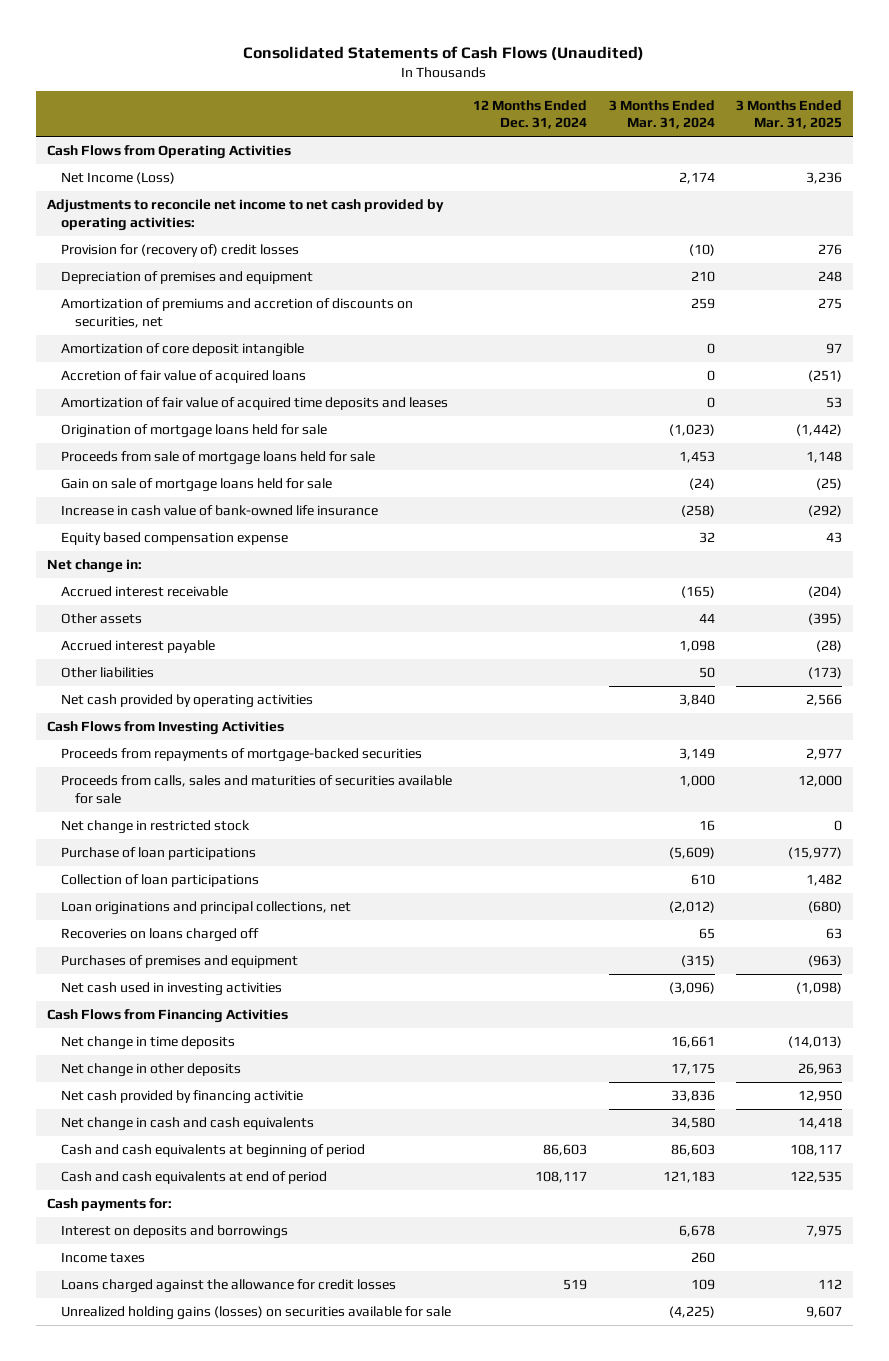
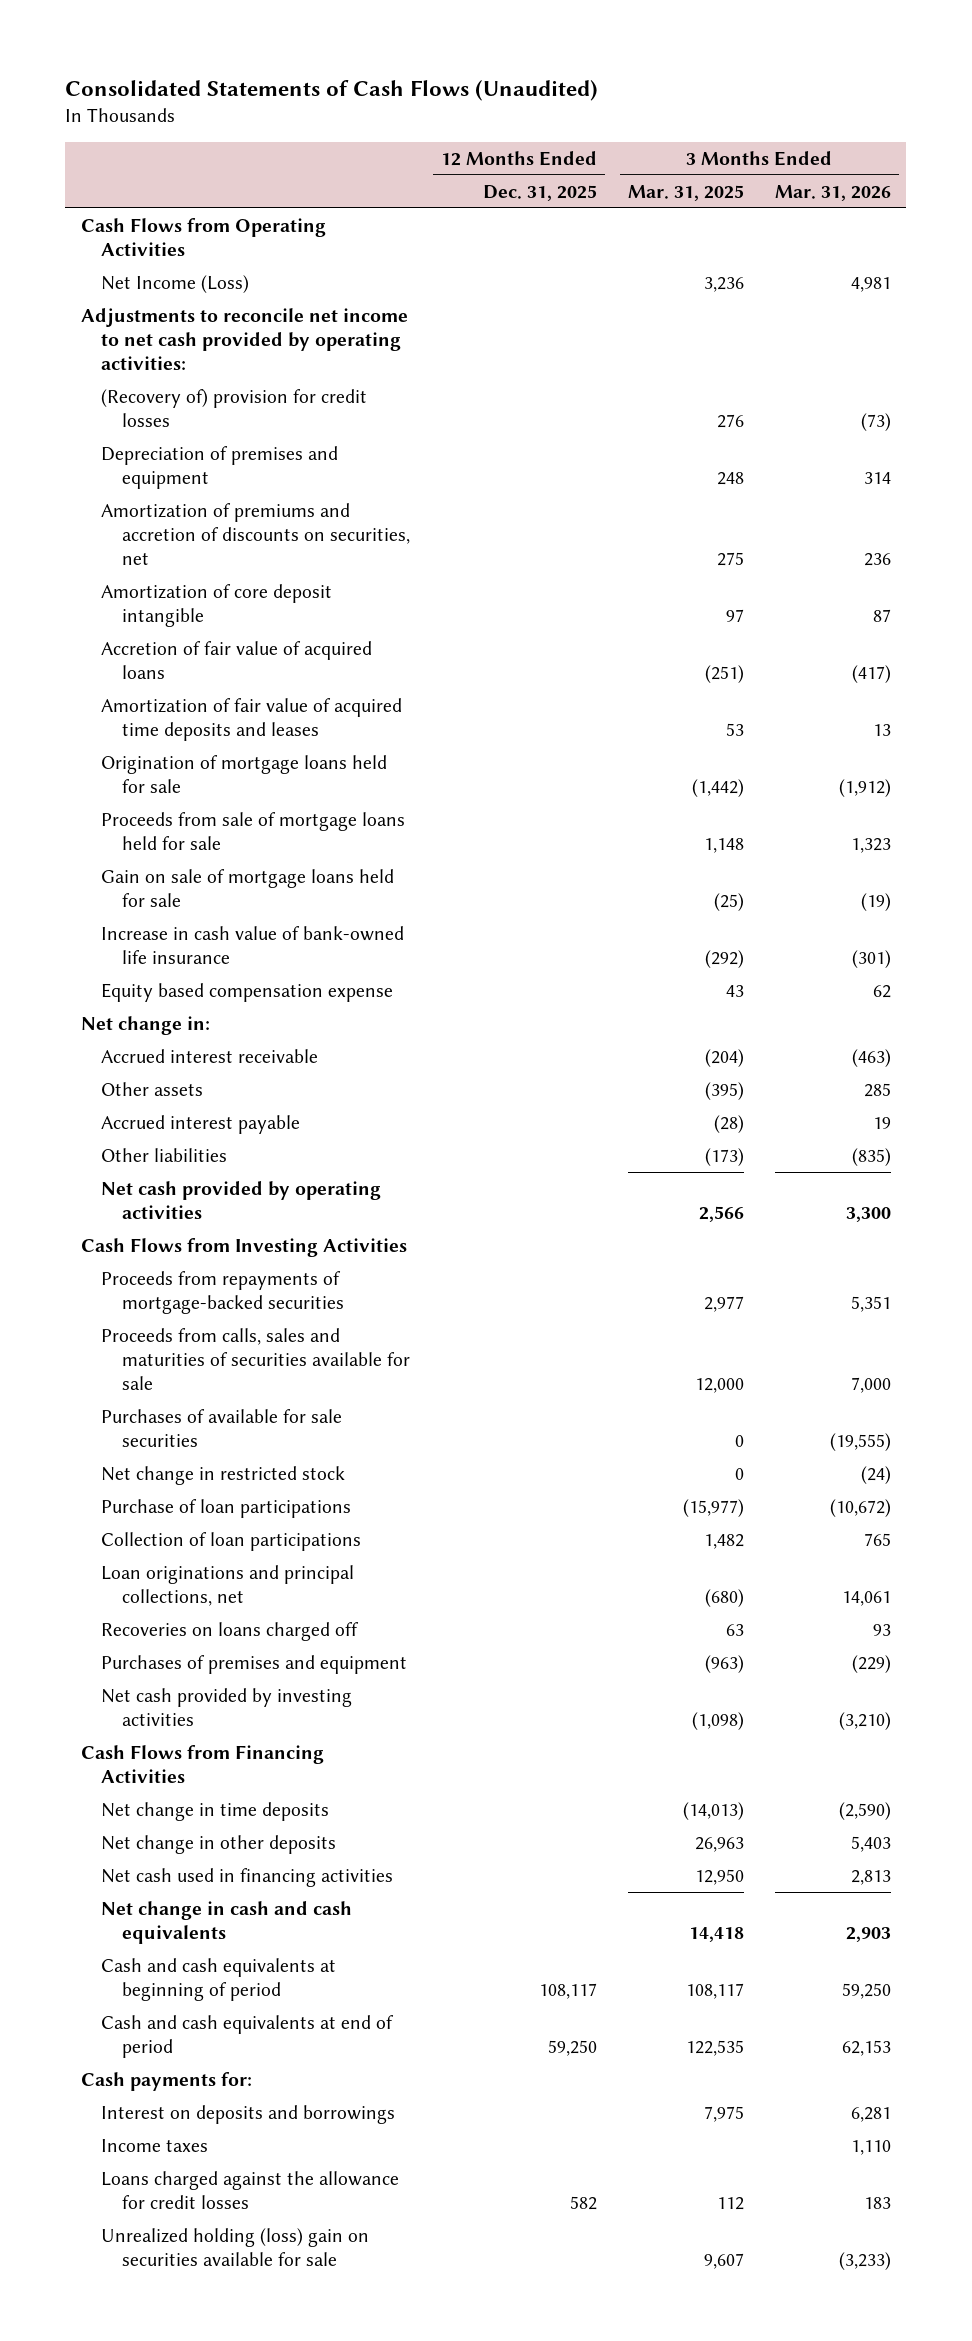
- | 12 Months Ended Dec. 31, 2024 | 3 Months Ended Mar. 31, 2024 | 3 Months Ended Mar. 31, 2025
+ | 12 Months Ended Dec. 31, 2025 | 3 Months Ended Mar. 31, 2025 | 3 Months Ended Mar. 31, 2026
- Provision for (recovery of) credit losses | | (10) | 276
+ (Recovery of) provision for credit losses | | 276 | (73)
+ Purchases of available for sale securities | | 0 | (19,555)
- Net cash used in investing activities | | (3,096) | (1,098)
+ Net cash provided by investing activities | | (1,098) | (3,210)
- Net cash provided by financing activitie | | 33,836 | 12,950
+ Net cash used in financing activities | | 12,950 | 2,813
- Unrealized holding gains (losses) on securities available for sale | | (4,225) | 9,607
+ Unrealized holding (loss) gain on securities available for sale | | 9,607 | (3,233)

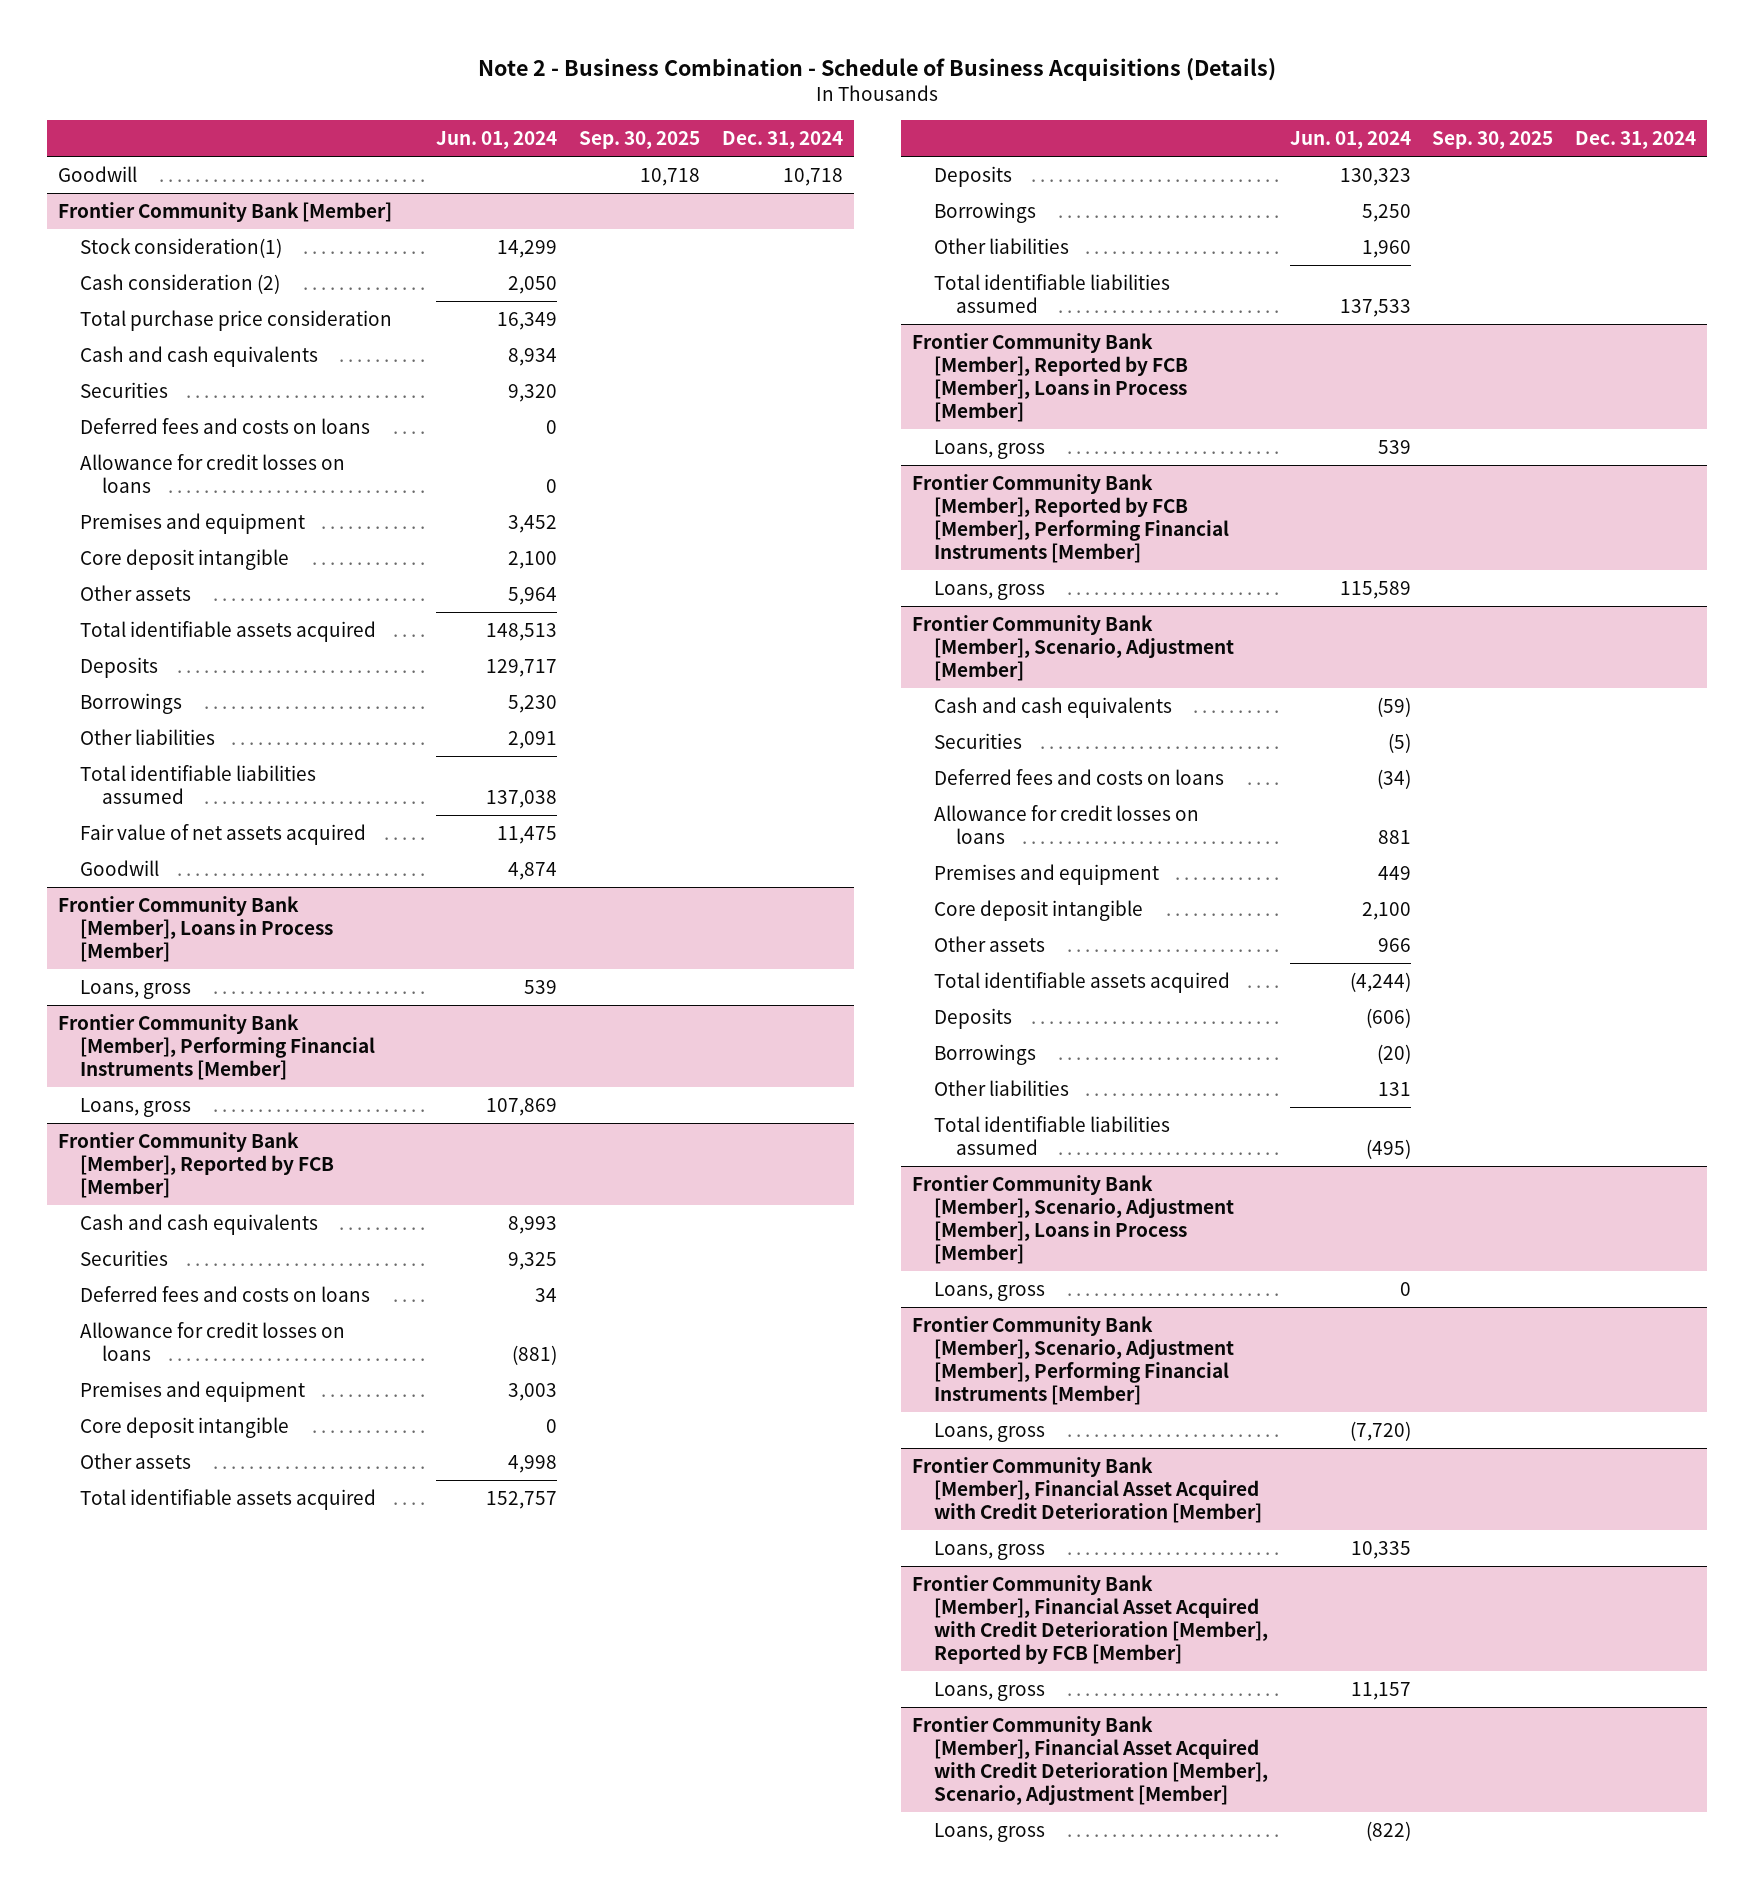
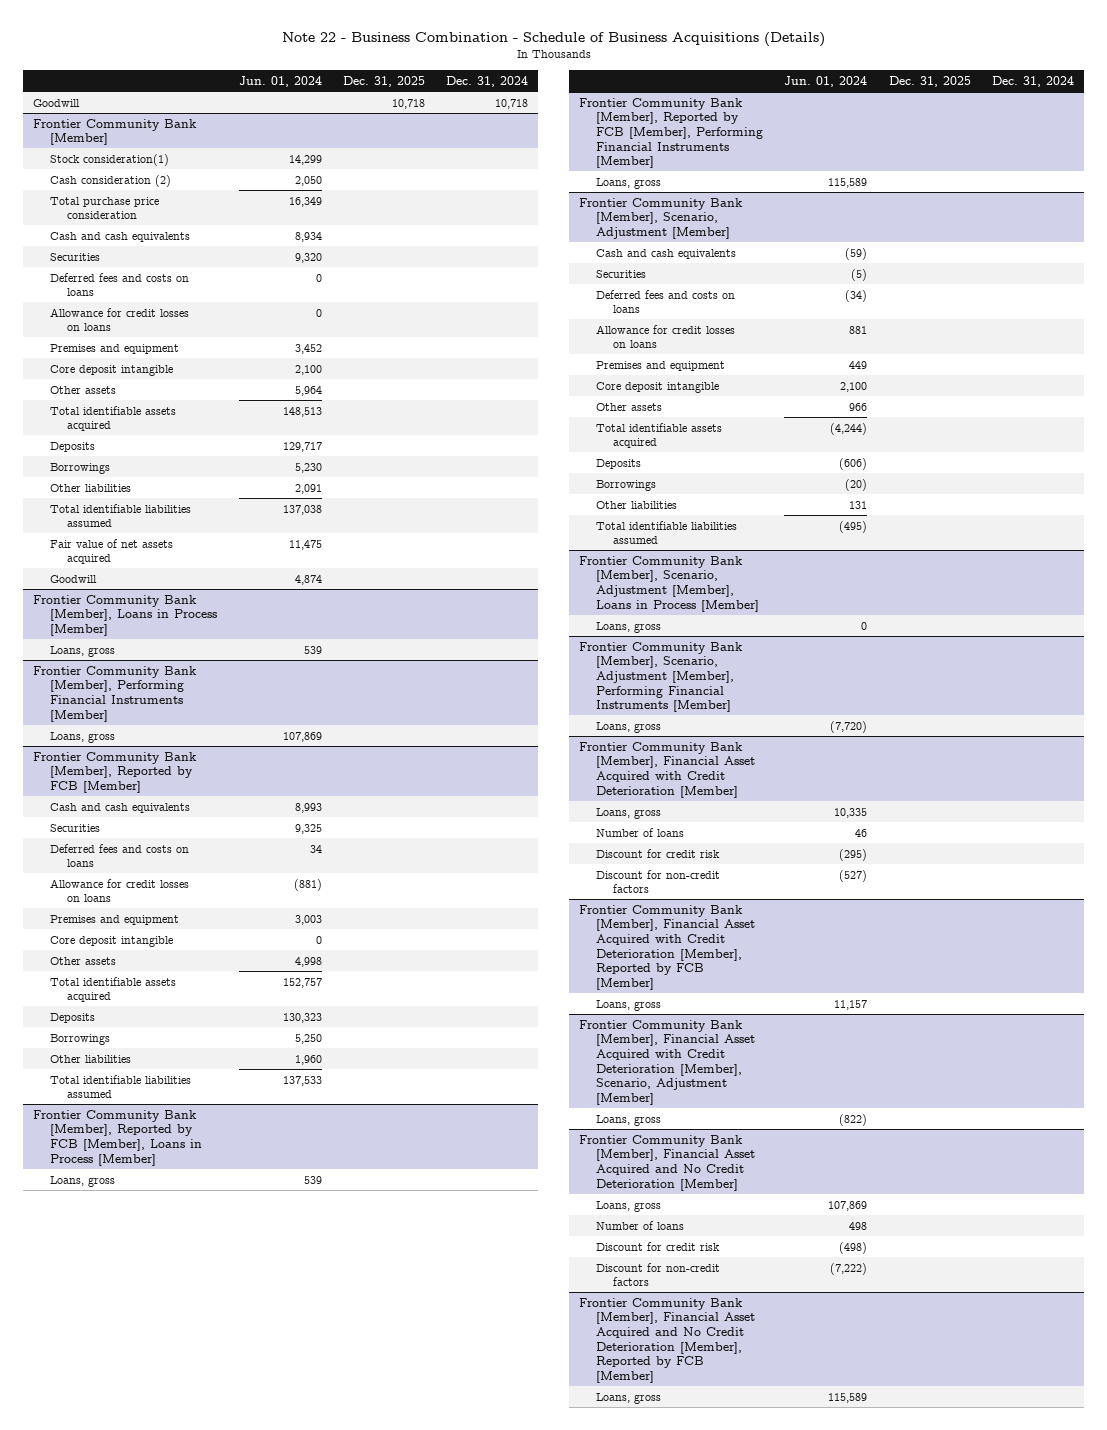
- Note 2 - Business Combination - Schedule of Business Acquisitions (Details)
+ Note 22 - Business Combination - Schedule of Business Acquisitions (Details)
- | Jun. 01, 2024 | Sep. 30, 2025 | Dec. 31, 2024
+ | Jun. 01, 2024 | Dec. 31, 2025 | Dec. 31, 2024
@ Frontier Community Bank [Member], Financial Asset Acquired with Credit Deterioration [Member]
+ Number of loans | 46 | |
+ Discount for credit risk | (295) | |
+ Discount for non-credit factors | (527) | |
+ Frontier Community Bank [Member], Financial Asset Acquired and No Credit Deterioration [Member]
+ Loans, gross | 107,869 | |
+ Number of loans | 498 | |
+ Discount for credit risk | (498) | |
+ Discount for non-credit factors | (7,222) | |
+ Frontier Community Bank [Member], Financial Asset Acquired and No Credit Deterioration [Member], Reported by FCB [Member]
+ Loans, gross | 115,589 | |

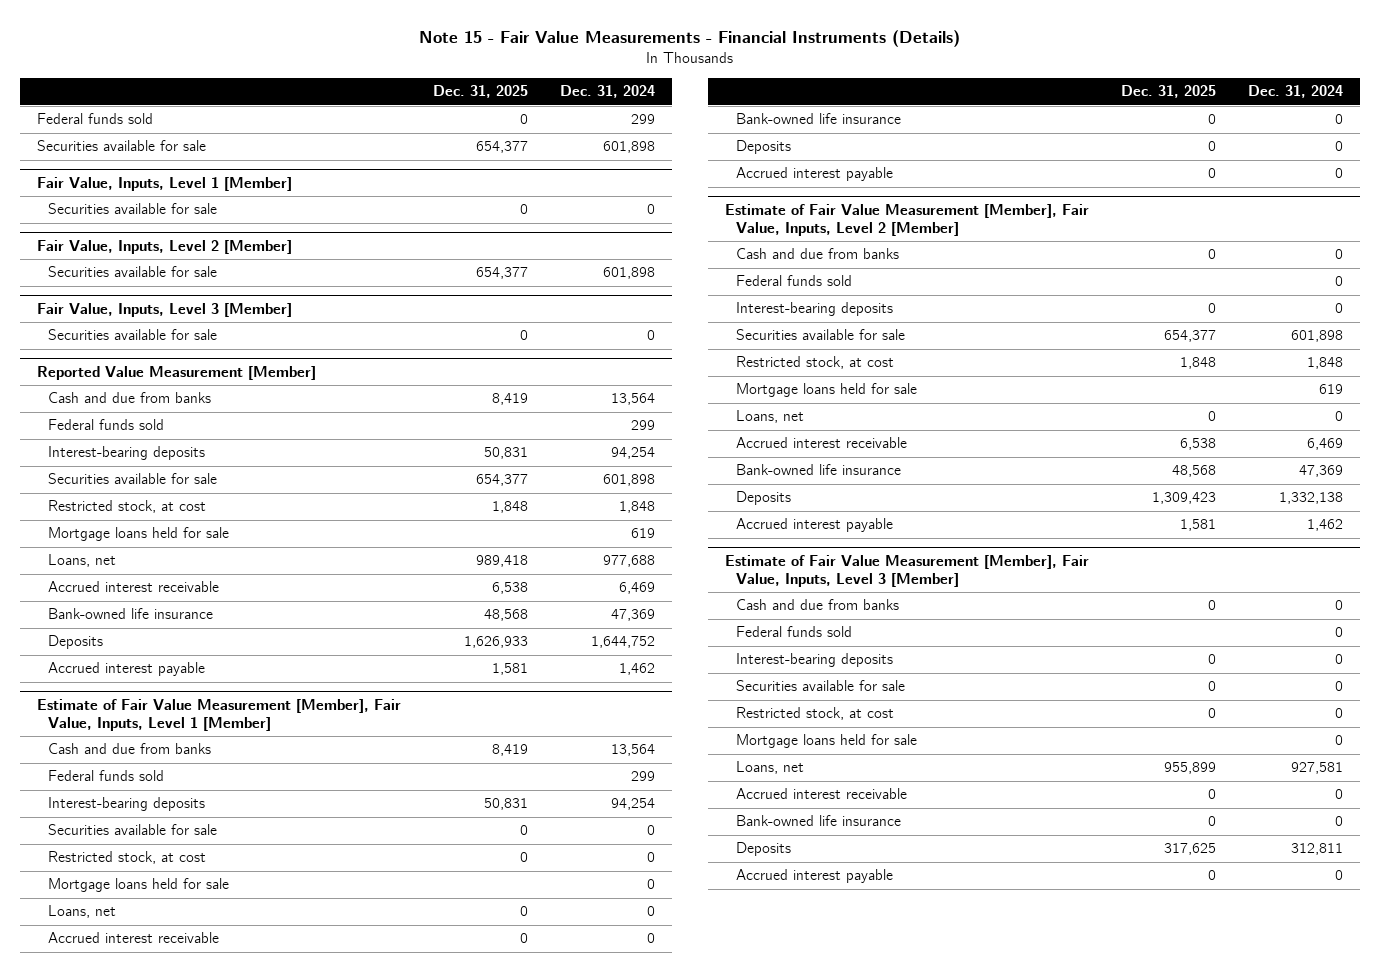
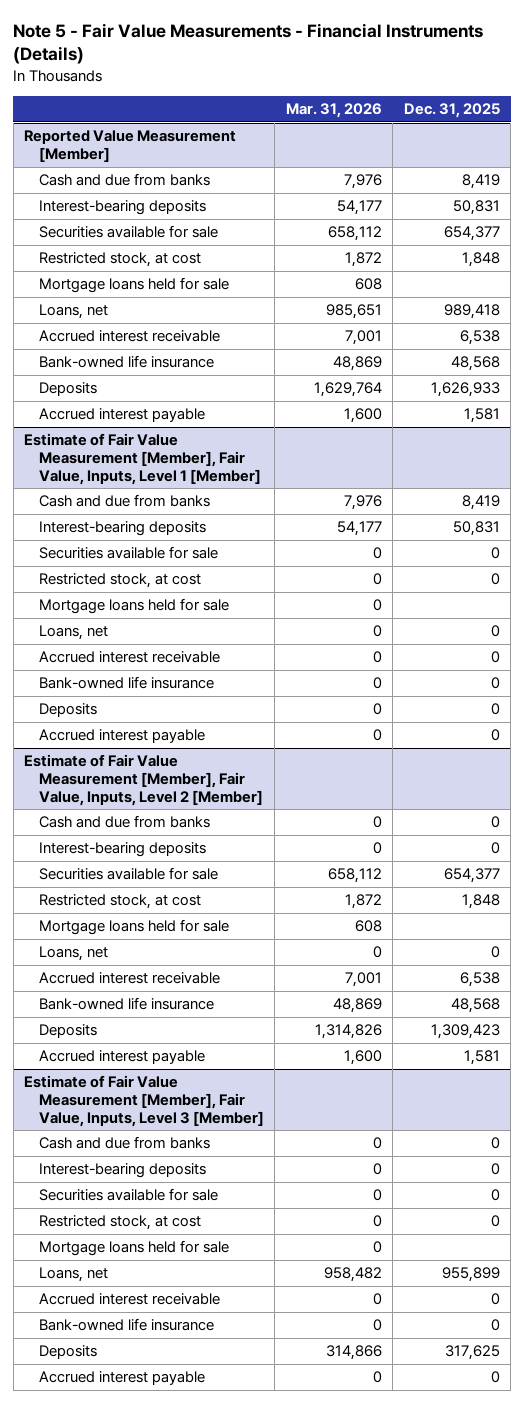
- Note 15 - Fair Value Measurements - Financial Instruments (Details)
+ Note 5 - Fair Value Measurements - Financial Instruments (Details)
- | Dec. 31, 2025 | Dec. 31, 2024
+ | Mar. 31, 2026 | Dec. 31, 2025
- Federal funds sold | 0 | 299
- Securities available for sale | 654,377 | 601,898
- Fair Value, Inputs, Level 1 [Member]
- Securities available for sale | 0 | 0
- Fair Value, Inputs, Level 2 [Member]
- Securities available for sale | 654,377 | 601,898
- Fair Value, Inputs, Level 3 [Member]
- Securities available for sale | 0 | 0
@ Reported Value Measurement [Member]
- Federal funds sold | | 299
@ Estimate of Fair Value Measurement [Member], Fair Value, Inputs, Level 1 [Member]
- Federal funds sold | | 299
@ Estimate of Fair Value Measurement [Member], Fair Value, Inputs, Level 2 [Member]
- Federal funds sold | | 0
@ Estimate of Fair Value Measurement [Member], Fair Value, Inputs, Level 3 [Member]
- Federal funds sold | | 0

